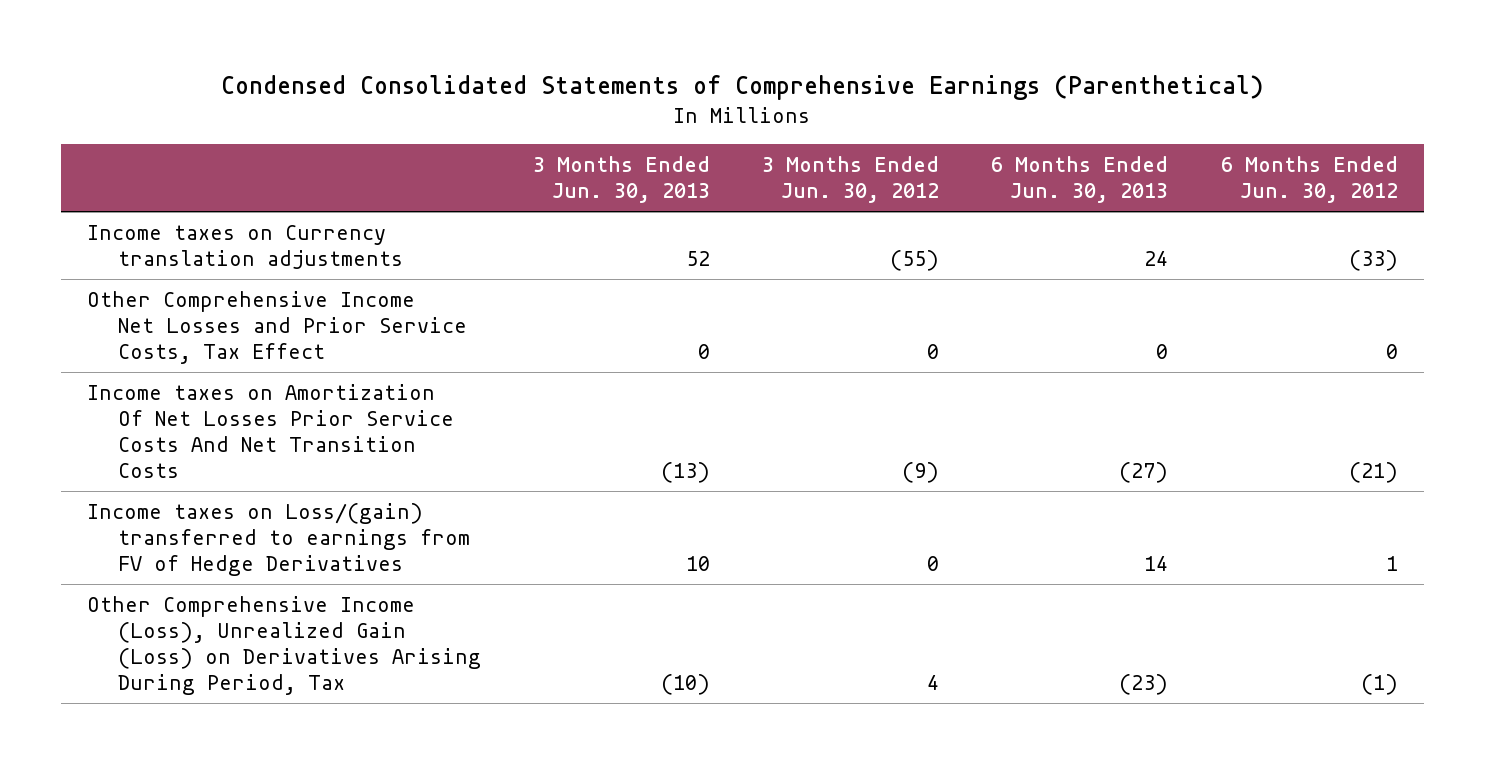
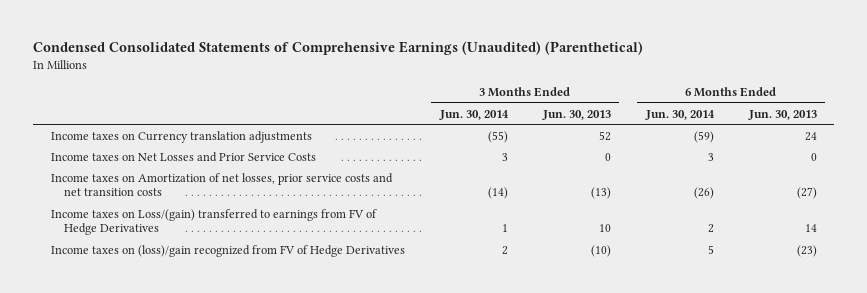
- Condensed Consolidated Statements of Comprehensive Earnings (Parenthetical)
+ Condensed Consolidated Statements of Comprehensive Earnings (Unaudited) (Parenthetical)
- | 3 Months Ended Jun. 30, 2013 | 3 Months Ended Jun. 30, 2012 | 6 Months Ended Jun. 30, 2013 | 6 Months Ended Jun. 30, 2012
+ | 3 Months Ended Jun. 30, 2014 | 3 Months Ended Jun. 30, 2013 | 6 Months Ended Jun. 30, 2014 | 6 Months Ended Jun. 30, 2013
- Other Comprehensive Income Net Losses and Prior Service Costs, Tax Effect | 0 | 0 | 0 | 0
- Income taxes on Amortization Of Net Losses Prior Service Costs And Net Transition Costs | (13) | (9) | (27) | (21)
+ Income taxes on Net Losses and Prior Service Costs | 3 | 0 | 3 | 0
+ Income taxes on Amortization of net losses, prior service costs and net transition costs | (14) | (13) | (26) | (27)
- Other Comprehensive Income (Loss), Unrealized Gain (Loss) on Derivatives Arising During Period, Tax | (10) | 4 | (23) | (1)
+ Income taxes on (loss)/gain recognized from FV of Hedge Derivatives | 2 | (10) | 5 | (23)

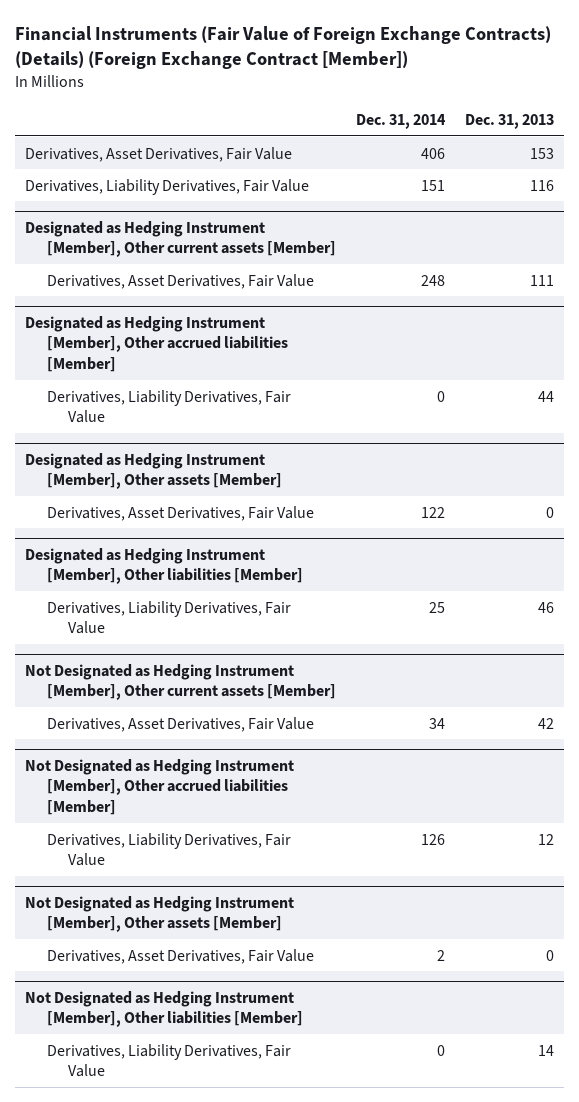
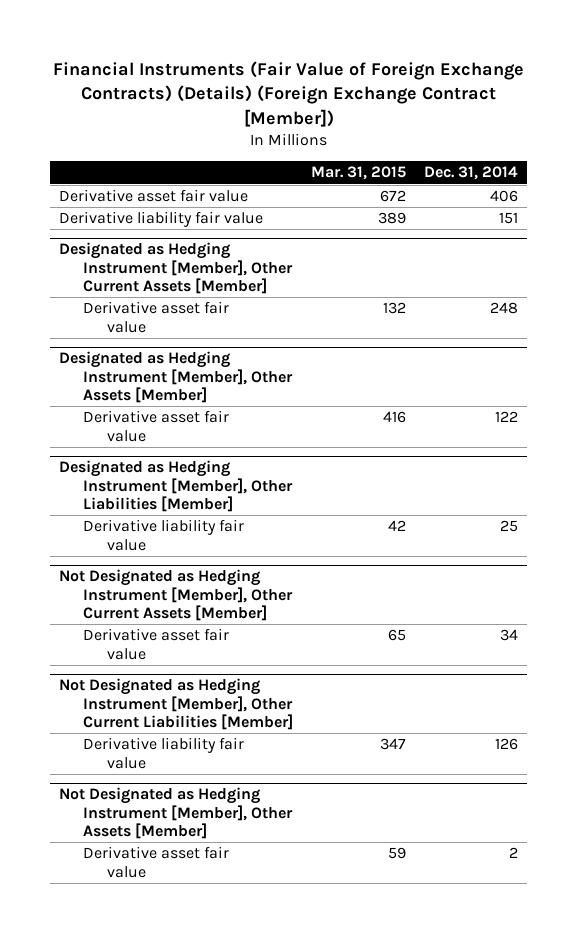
- | Dec. 31, 2014 | Dec. 31, 2013
+ | Mar. 31, 2015 | Dec. 31, 2014
- Derivatives, Asset Derivatives, Fair Value | 406 | 153
- Derivatives, Liability Derivatives, Fair Value | 151 | 116
- Designated as Hedging Instrument [Member], Other current assets [Member]
- Derivatives, Asset Derivatives, Fair Value | 248 | 111
- Designated as Hedging Instrument [Member], Other accrued liabilities [Member]
- Derivatives, Liability Derivatives, Fair Value | 0 | 44
- Designated as Hedging Instrument [Member], Other assets [Member]
- Derivatives, Asset Derivatives, Fair Value | 122 | 0
- Designated as Hedging Instrument [Member], Other liabilities [Member]
- Derivatives, Liability Derivatives, Fair Value | 25 | 46
- Not Designated as Hedging Instrument [Member], Other current assets [Member]
- Derivatives, Asset Derivatives, Fair Value | 34 | 42
- Not Designated as Hedging Instrument [Member], Other accrued liabilities [Member]
- Derivatives, Liability Derivatives, Fair Value | 126 | 12
- Not Designated as Hedging Instrument [Member], Other assets [Member]
- Derivatives, Asset Derivatives, Fair Value | 2 | 0
- Not Designated as Hedging Instrument [Member], Other liabilities [Member]
- Derivatives, Liability Derivatives, Fair Value | 0 | 14
+ Derivative asset fair value | 672 | 406
+ Derivative liability fair value | 389 | 151
+ Designated as Hedging Instrument [Member], Other Current Assets [Member]
+ Derivative asset fair value | 132 | 248
+ Designated as Hedging Instrument [Member], Other Assets [Member]
+ Derivative asset fair value | 416 | 122
+ Designated as Hedging Instrument [Member], Other Liabilities [Member]
+ Derivative liability fair value | 42 | 25
+ Not Designated as Hedging Instrument [Member], Other Current Assets [Member]
+ Derivative asset fair value | 65 | 34
+ Not Designated as Hedging Instrument [Member], Other Current Liabilities [Member]
+ Derivative liability fair value | 347 | 126
+ Not Designated as Hedging Instrument [Member], Other Assets [Member]
+ Derivative asset fair value | 59 | 2

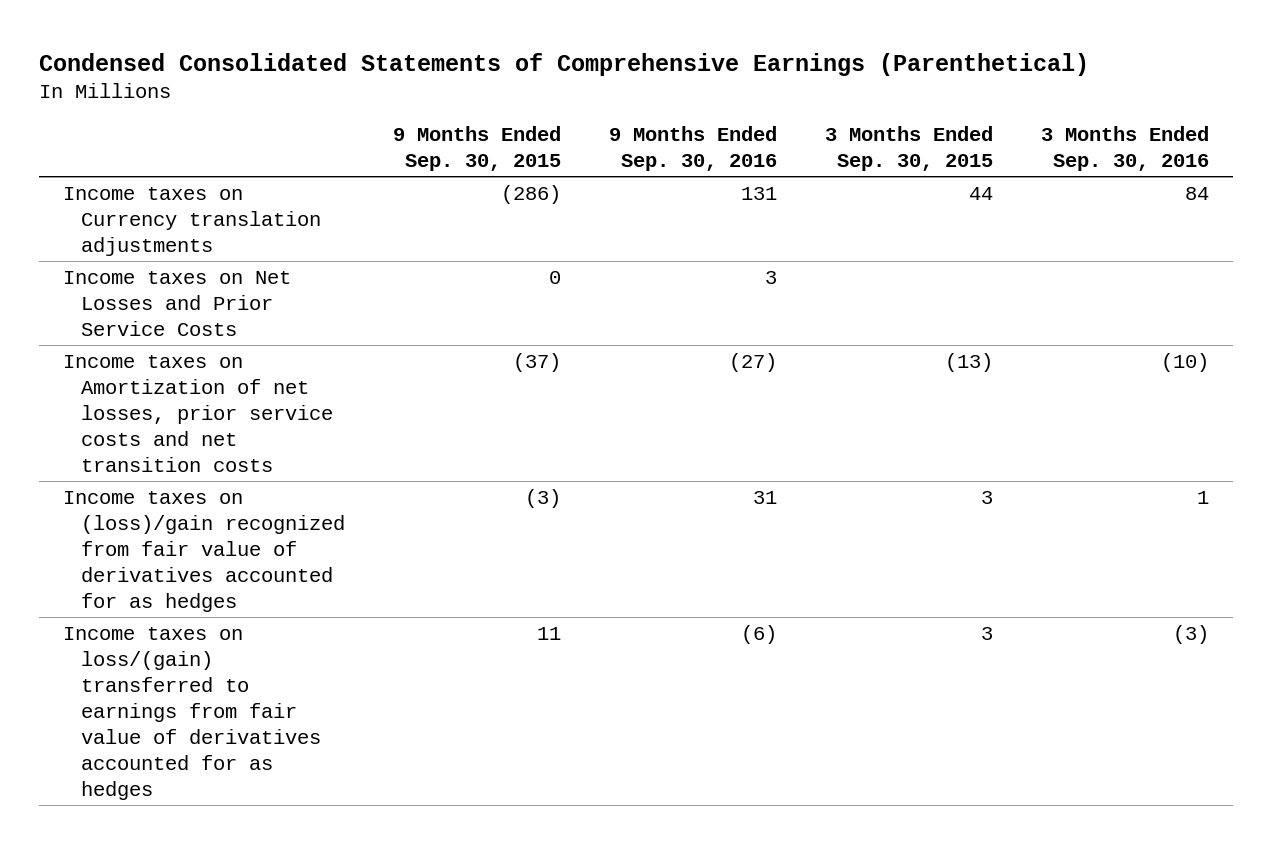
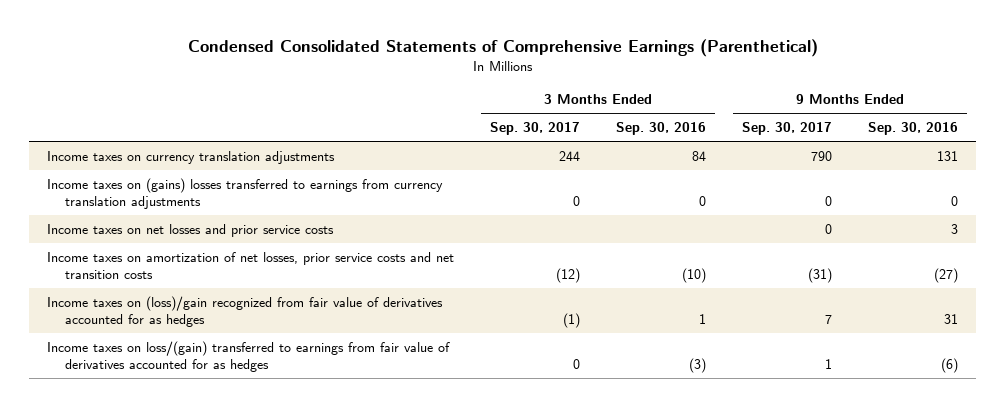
- | 9 Months Ended Sep. 30, 2015 | 9 Months Ended Sep. 30, 2016 | 3 Months Ended Sep. 30, 2015 | 3 Months Ended Sep. 30, 2016
+ | 3 Months Ended Sep. 30, 2017 | 3 Months Ended Sep. 30, 2016 | 9 Months Ended Sep. 30, 2017 | 9 Months Ended Sep. 30, 2016
- Income taxes on Currency translation adjustments | (286) | 131 | 44 | 84
- Income taxes on Net Losses and Prior Service Costs | 0 | 3 | |
- Income taxes on Amortization of net losses, prior service costs and net transition costs | (37) | (27) | (13) | (10)
+ Income taxes on currency translation adjustments | 244 | 84 | 790 | 131
+ Income taxes on (gains) losses transferred to earnings from currency translation adjustments | 0 | 0 | 0 | 0
+ Income taxes on net losses and prior service costs | | | 0 | 3
+ Income taxes on amortization of net losses, prior service costs and net transition costs | (12) | (10) | (31) | (27)

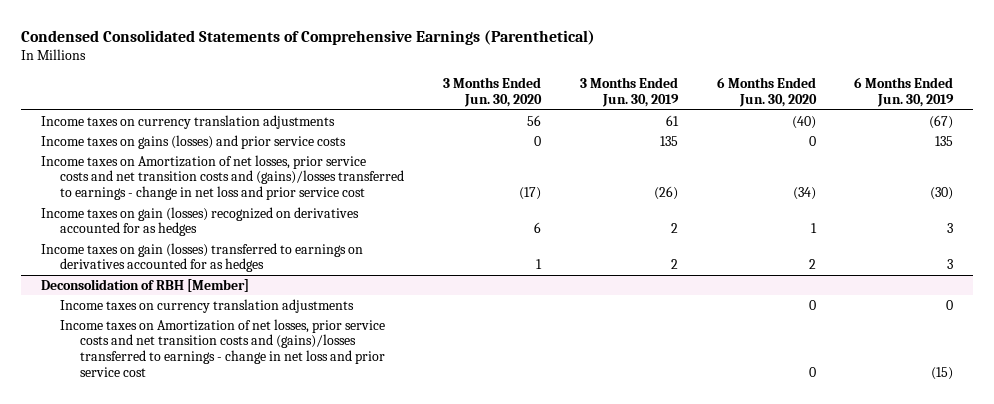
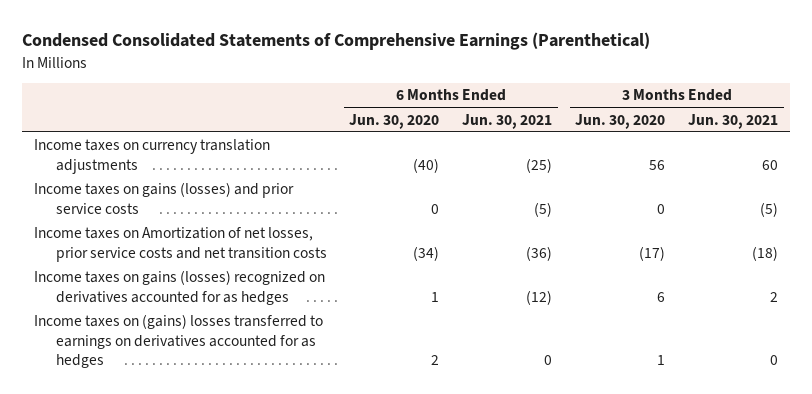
- | 3 Months Ended Jun. 30, 2020 | 3 Months Ended Jun. 30, 2019 | 6 Months Ended Jun. 30, 2020 | 6 Months Ended Jun. 30, 2019
+ | 6 Months Ended Jun. 30, 2020 | 6 Months Ended Jun. 30, 2021 | 3 Months Ended Jun. 30, 2020 | 3 Months Ended Jun. 30, 2021
- Income taxes on Amortization of net losses, prior service costs and net transition costs and (gains)/losses transferred to earnings - change in net loss and prior service cost | (17) | (26) | (34) | (30)
- Income taxes on gain (losses) recognized on derivatives accounted for as hedges | 6 | 2 | 1 | 3
- Income taxes on gain (losses) transferred to earnings on derivatives accounted for as hedges | 1 | 2 | 2 | 3
- Deconsolidation of RBH [Member]
- Income taxes on currency translation adjustments | | | 0 | 0
- Income taxes on Amortization of net losses, prior service costs and net transition costs and (gains)/losses transferred to earnings - change in net loss and prior service cost | | | 0 | (15)
+ Income taxes on Amortization of net losses, prior service costs and net transition costs | (34) | (36) | (17) | (18)
+ Income taxes on gains (losses) recognized on derivatives accounted for as hedges | 1 | (12) | 6 | 2
+ Income taxes on (gains) losses transferred to earnings on derivatives accounted for as hedges | 2 | 0 | 1 | 0

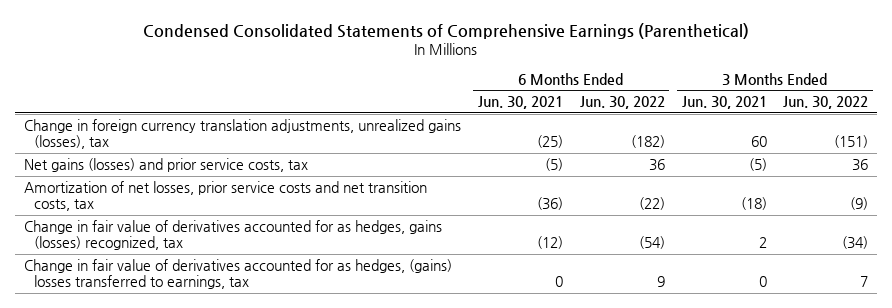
- | 6 Months Ended Jun. 30, 2020 | 6 Months Ended Jun. 30, 2021 | 3 Months Ended Jun. 30, 2020 | 3 Months Ended Jun. 30, 2021
+ | 6 Months Ended Jun. 30, 2021 | 6 Months Ended Jun. 30, 2022 | 3 Months Ended Jun. 30, 2021 | 3 Months Ended Jun. 30, 2022
- Income taxes on currency translation adjustments | (40) | (25) | 56 | 60
- Income taxes on gains (losses) and prior service costs | 0 | (5) | 0 | (5)
- Income taxes on Amortization of net losses, prior service costs and net transition costs | (34) | (36) | (17) | (18)
- Income taxes on gains (losses) recognized on derivatives accounted for as hedges | 1 | (12) | 6 | 2
- Income taxes on (gains) losses transferred to earnings on derivatives accounted for as hedges | 2 | 0 | 1 | 0
+ Change in foreign currency translation adjustments, unrealized gains (losses), tax | (25) | (182) | 60 | (151)
+ Net gains (losses) and prior service costs, tax | (5) | 36 | (5) | 36
+ Amortization of net losses, prior service costs and net transition costs, tax | (36) | (22) | (18) | (9)
+ Change in fair value of derivatives accounted for as hedges, gains (losses) recognized, tax | (12) | (54) | 2 | (34)
+ Change in fair value of derivatives accounted for as hedges, (gains) losses transferred to earnings, tax | 0 | 9 | 0 | 7

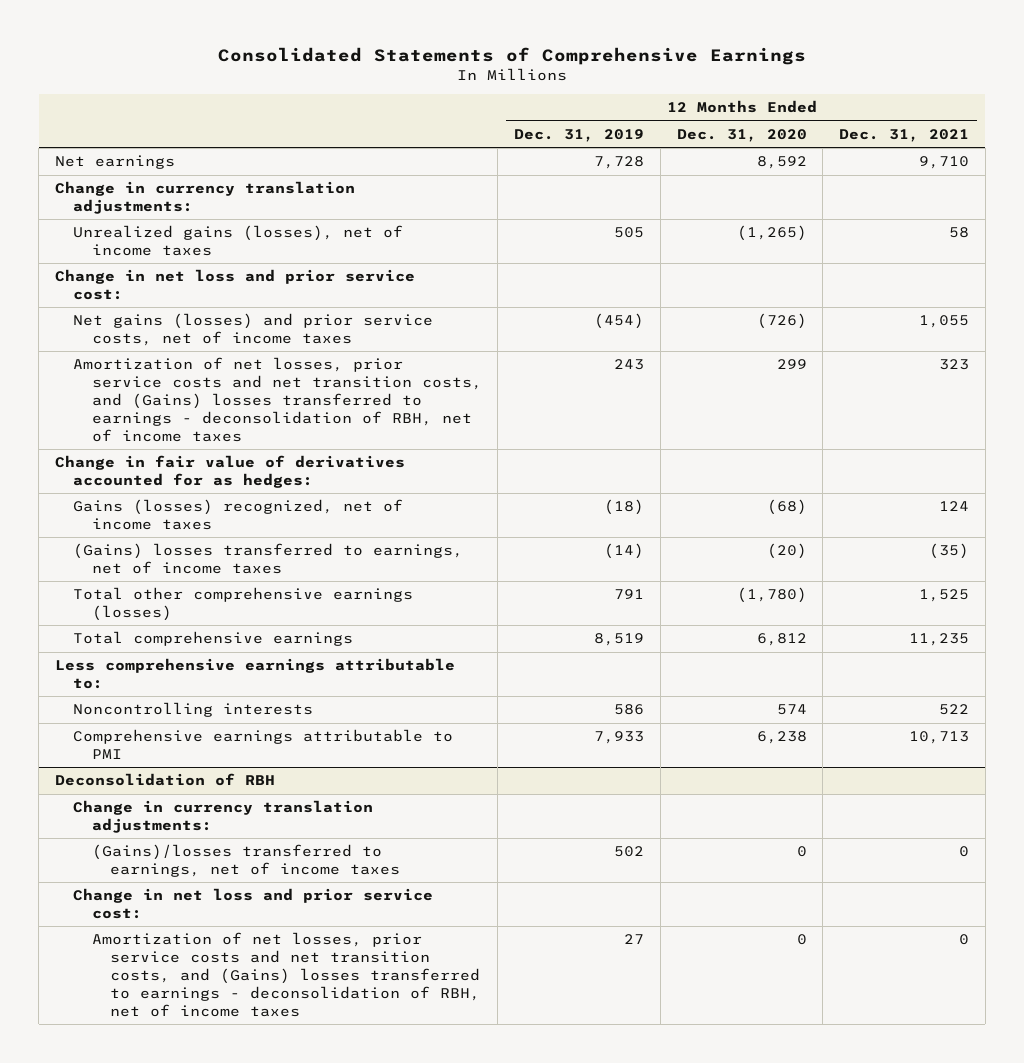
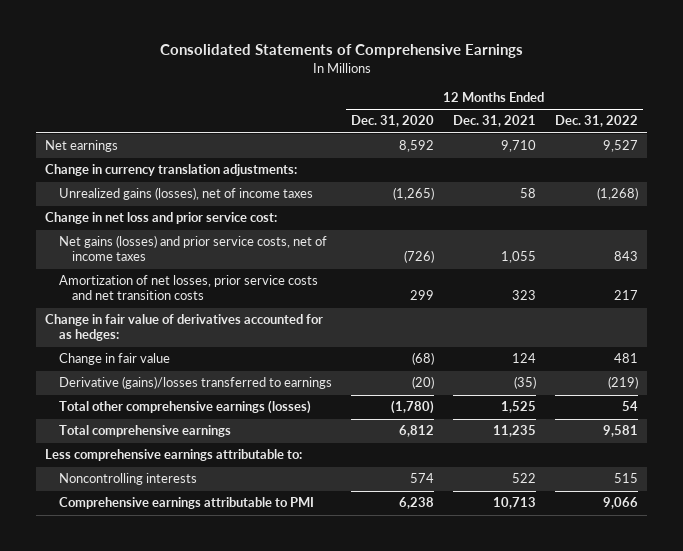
- | 12 Months Ended Dec. 31, 2019 | 12 Months Ended Dec. 31, 2020 | 12 Months Ended Dec. 31, 2021
+ | 12 Months Ended Dec. 31, 2020 | 12 Months Ended Dec. 31, 2021 | 12 Months Ended Dec. 31, 2022
- Amortization of net losses, prior service costs and net transition costs, and (Gains) losses transferred to earnings - deconsolidation of RBH, net of income taxes | 243 | 299 | 323
+ Amortization of net losses, prior service costs and net transition costs | 299 | 323 | 217
- Gains (losses) recognized, net of income taxes | (18) | (68) | 124
- (Gains) losses transferred to earnings, net of income taxes | (14) | (20) | (35)
+ Change in fair value | (68) | 124 | 481
+ Derivative (gains)/losses transferred to earnings | (20) | (35) | (219)
- Deconsolidation of RBH
- Change in currency translation adjustments:
- (Gains)/losses transferred to earnings, net of income taxes | 502 | 0 | 0
- Change in net loss and prior service cost:
- Amortization of net losses, prior service costs and net transition costs, and (Gains) losses transferred to earnings - deconsolidation of RBH, net of income taxes | 27 | 0 | 0

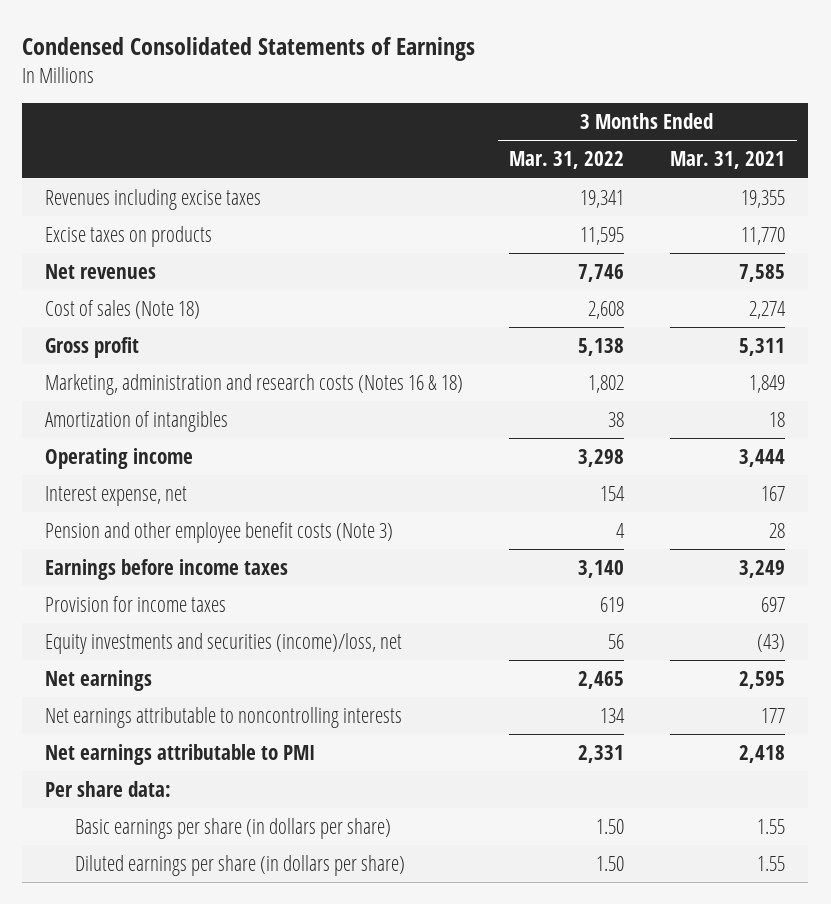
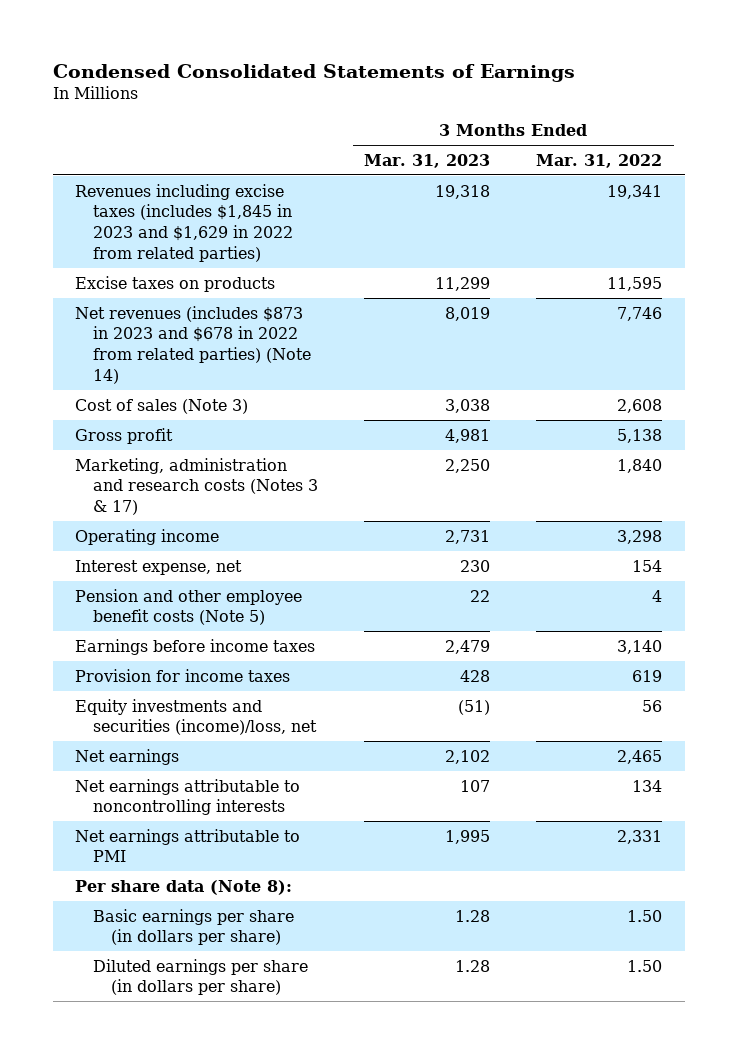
- | 3 Months Ended Mar. 31, 2022 | 3 Months Ended Mar. 31, 2021
+ | 3 Months Ended Mar. 31, 2023 | 3 Months Ended Mar. 31, 2022
- Revenues including excise taxes | 19,341 | 19,355
+ Revenues including excise taxes (includes $1,845 in 2023 and $1,629 in 2022 from related parties) | 19,318 | 19,341
- Net revenues | 7,746 | 7,585
- Cost of sales (Note 18) | 2,608 | 2,274
+ Net revenues (includes $873 in 2023 and $678 in 2022 from related parties) (Note 14) | 8,019 | 7,746
+ Cost of sales (Note 3) | 3,038 | 2,608
- Marketing, administration and research costs (Notes 16 & 18) | 1,802 | 1,849
- Amortization of intangibles | 38 | 18
+ Marketing, administration and research costs (Notes 3 & 17) | 2,250 | 1,840
- Pension and other employee benefit costs (Note 3) | 4 | 28
+ Pension and other employee benefit costs (Note 5) | 22 | 4
- Per share data:
+ Per share data (Note 8):

